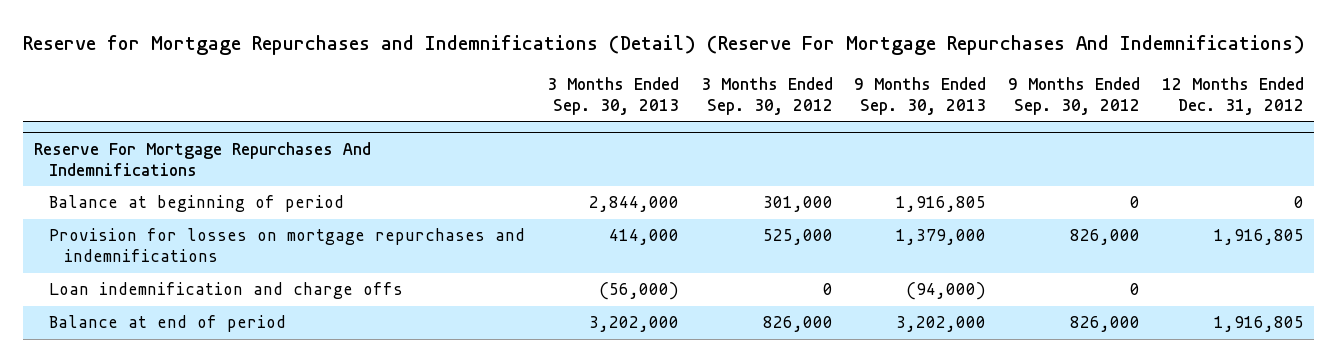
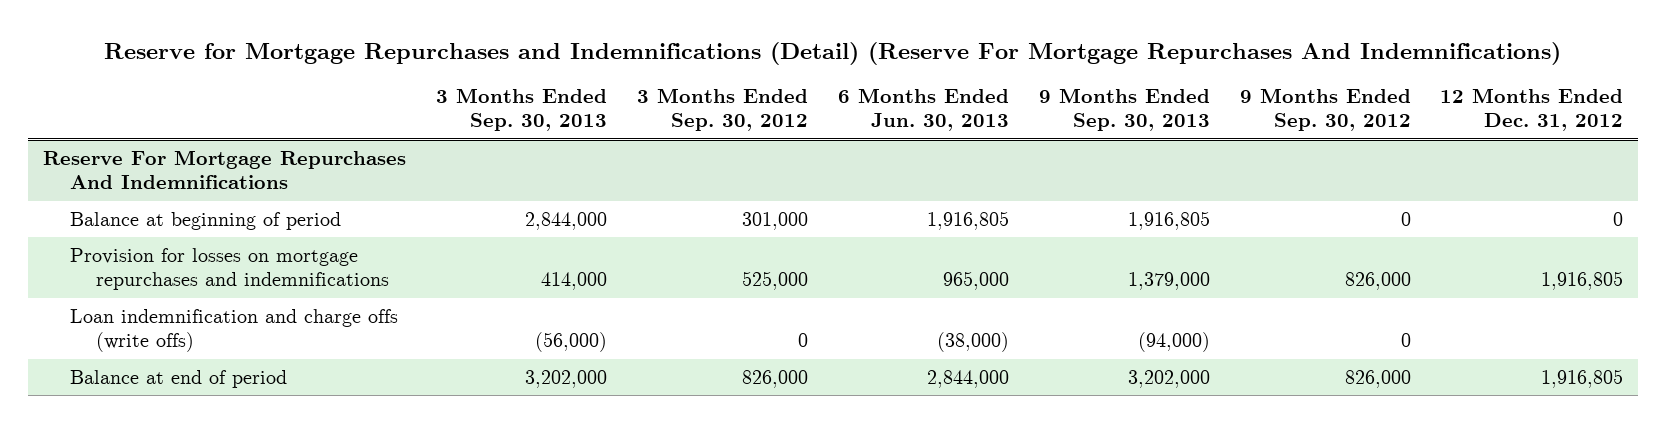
- | 3 Months Ended Sep. 30, 2013 | 3 Months Ended Sep. 30, 2012 | 9 Months Ended Sep. 30, 2013 | 9 Months Ended Sep. 30, 2012 | 12 Months Ended Dec. 31, 2012
+ | 3 Months Ended Sep. 30, 2013 | 3 Months Ended Sep. 30, 2012 | 6 Months Ended Jun. 30, 2013 | 9 Months Ended Sep. 30, 2013 | 9 Months Ended Sep. 30, 2012 | 12 Months Ended Dec. 31, 2012
@ Reserve For Mortgage Repurchases And Indemnifications
- Loan indemnification and charge offs | (56,000) | 0 | (94,000) | 0 |
+ Loan indemnification and charge offs (write offs) | (56,000) | 0 | (38,000) | (94,000) | 0 |

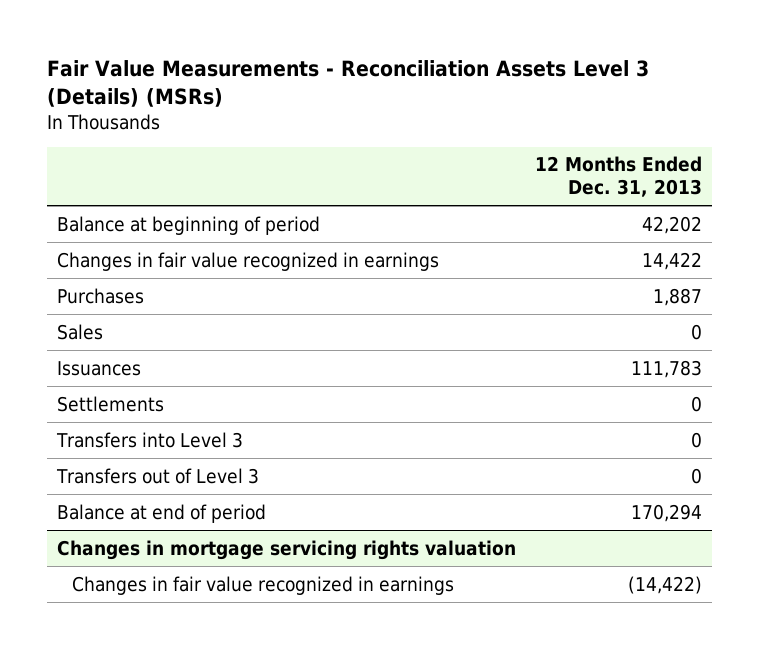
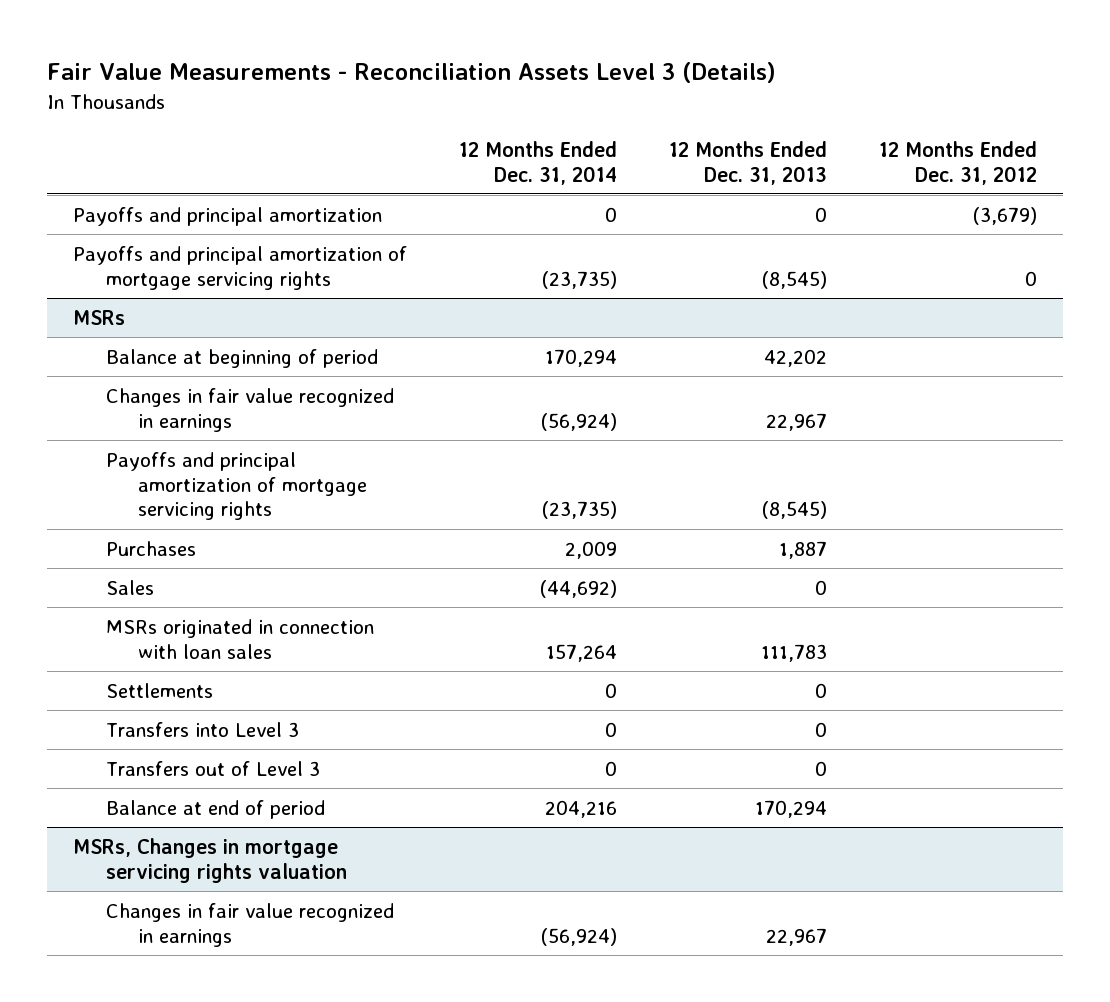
- Fair Value Measurements - Reconciliation Assets Level 3 (Details) (MSRs)
+ Fair Value Measurements - Reconciliation Assets Level 3 (Details)
- | 12 Months Ended Dec. 31, 2013
+ | 12 Months Ended Dec. 31, 2014 | 12 Months Ended Dec. 31, 2013 | 12 Months Ended Dec. 31, 2012
+ Payoffs and principal amortization | 0 | 0 | (3,679)
+ Payoffs and principal amortization of mortgage servicing rights | (23,735) | (8,545) | 0
+ MSRs
- Changes in fair value recognized in earnings | 14,422
+ Changes in fair value recognized in earnings | (56,924) | 22,967 |
+ Payoffs and principal amortization of mortgage servicing rights | (23,735) | (8,545) |
- Issuances | 111,783
+ MSRs originated in connection with loan sales | 157,264 | 111,783 |
- Changes in mortgage servicing rights valuation
- Changes in fair value recognized in earnings | (14,422)
+ MSRs, Changes in mortgage servicing rights valuation
+ Changes in fair value recognized in earnings | (56,924) | 22,967 |

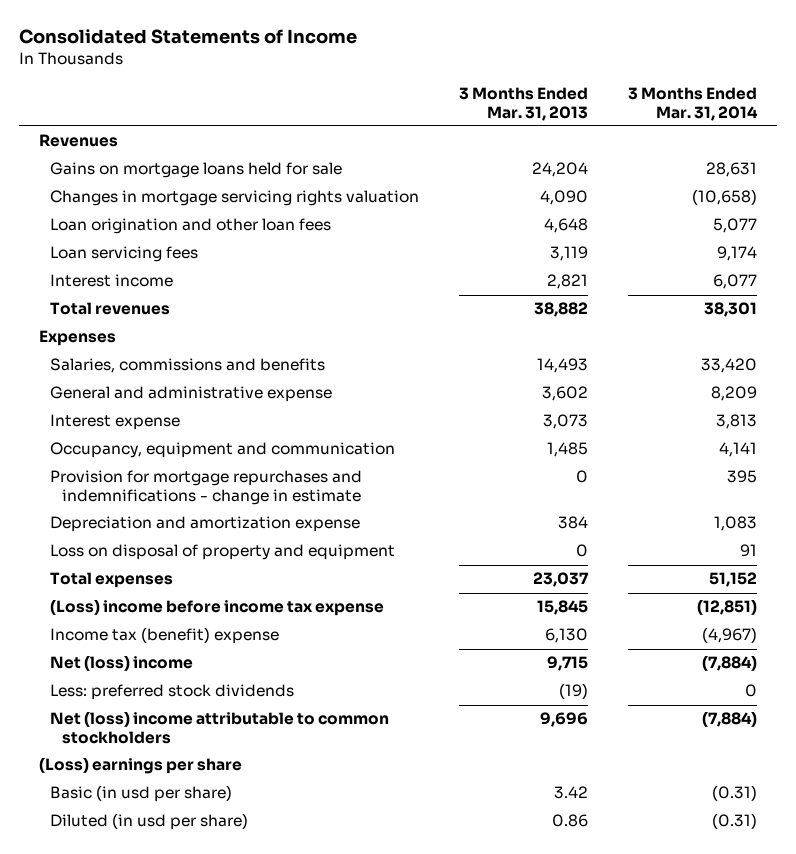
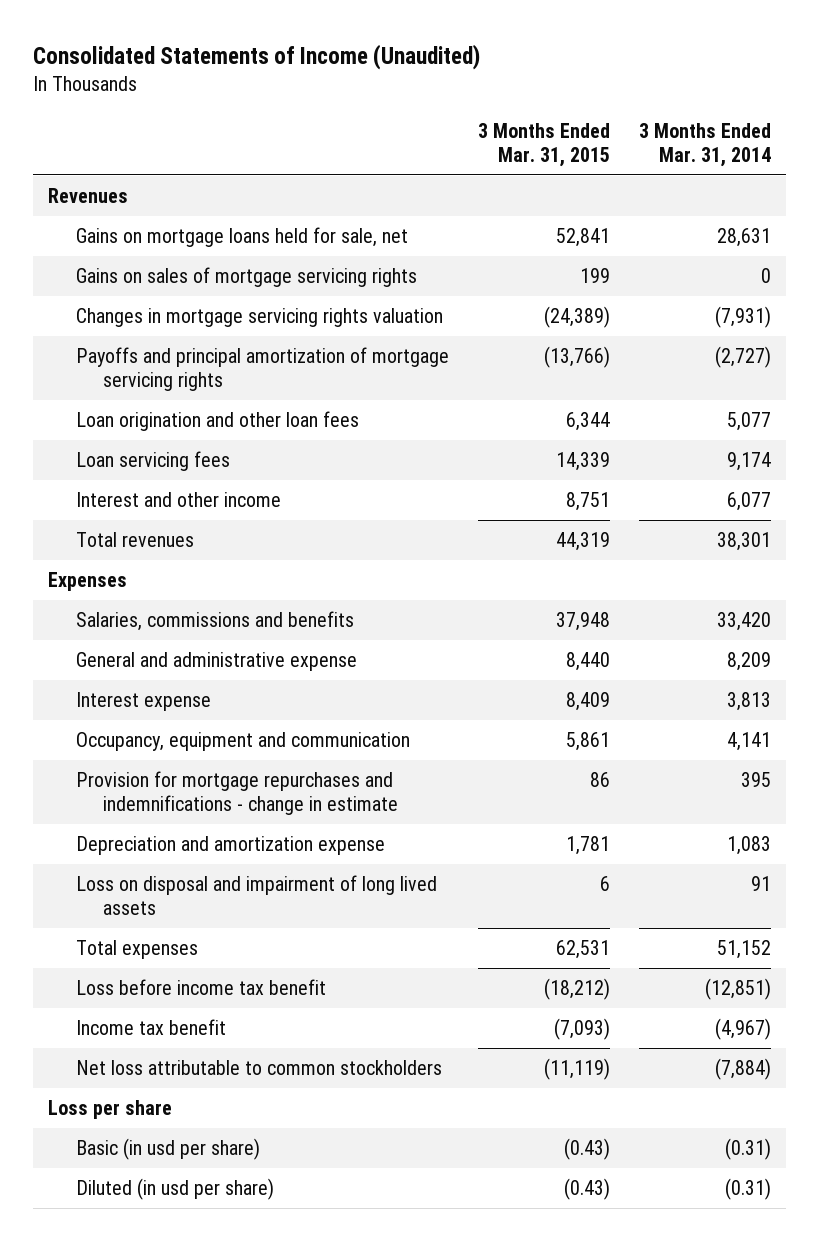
- Consolidated Statements of Income
+ Consolidated Statements of Income (Unaudited)
- | 3 Months Ended Mar. 31, 2013 | 3 Months Ended Mar. 31, 2014
+ | 3 Months Ended Mar. 31, 2015 | 3 Months Ended Mar. 31, 2014
- Gains on mortgage loans held for sale | 24,204 | 28,631
- Changes in mortgage servicing rights valuation | 4,090 | (10,658)
+ Gains on mortgage loans held for sale, net | 52,841 | 28,631
+ Gains on sales of mortgage servicing rights | 199 | 0
+ Changes in mortgage servicing rights valuation | (24,389) | (7,931)
+ Payoffs and principal amortization of mortgage servicing rights | (13,766) | (2,727)
- Interest income | 2,821 | 6,077
+ Interest and other income | 8,751 | 6,077
- Loss on disposal of property and equipment | 0 | 91
+ Loss on disposal and impairment of long lived assets | 6 | 91
- (Loss) income before income tax expense | 15,845 | (12,851)
- Income tax (benefit) expense | 6,130 | (4,967)
- Net (loss) income | 9,715 | (7,884)
- Less: preferred stock dividends | (19) | 0
- Net (loss) income attributable to common stockholders | 9,696 | (7,884)
- (Loss) earnings per share
+ Loss before income tax benefit | (18,212) | (12,851)
+ Income tax benefit | (7,093) | (4,967)
+ Net loss attributable to common stockholders | (11,119) | (7,884)
+ Loss per share

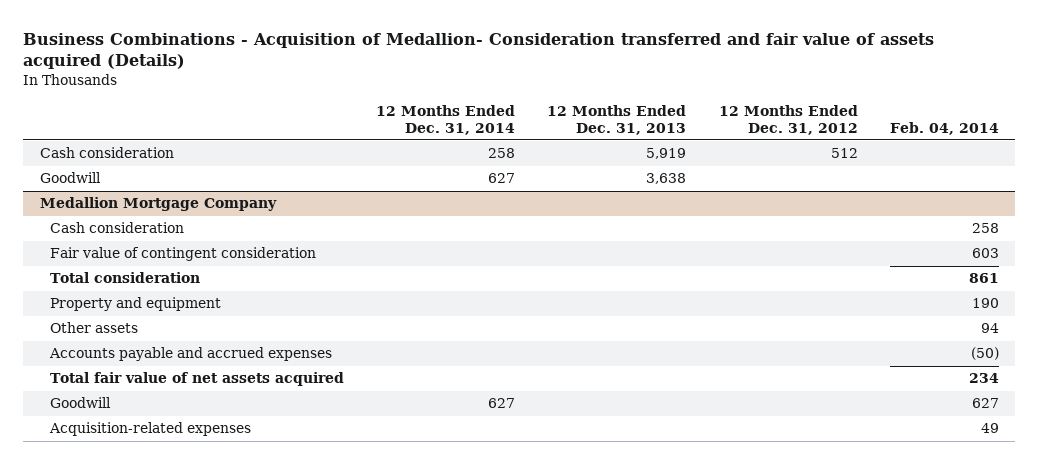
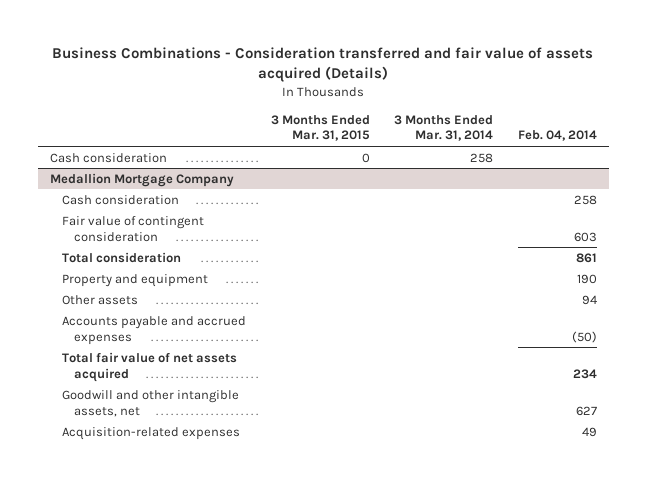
- Business Combinations - Acquisition of Medallion- Consideration transferred and fair value of assets acquired (Details)
+ Business Combinations - Consideration transferred and fair value of assets acquired (Details)
- | 12 Months Ended Dec. 31, 2014 | 12 Months Ended Dec. 31, 2013 | 12 Months Ended Dec. 31, 2012 | Feb. 04, 2014
+ | 3 Months Ended Mar. 31, 2015 | 3 Months Ended Mar. 31, 2014 | Feb. 04, 2014
- Goodwill | 627 | 3,638 | |
@ Medallion Mortgage Company
- Goodwill | 627 | | | 627
+ Goodwill and other intangible assets, net | | | 627

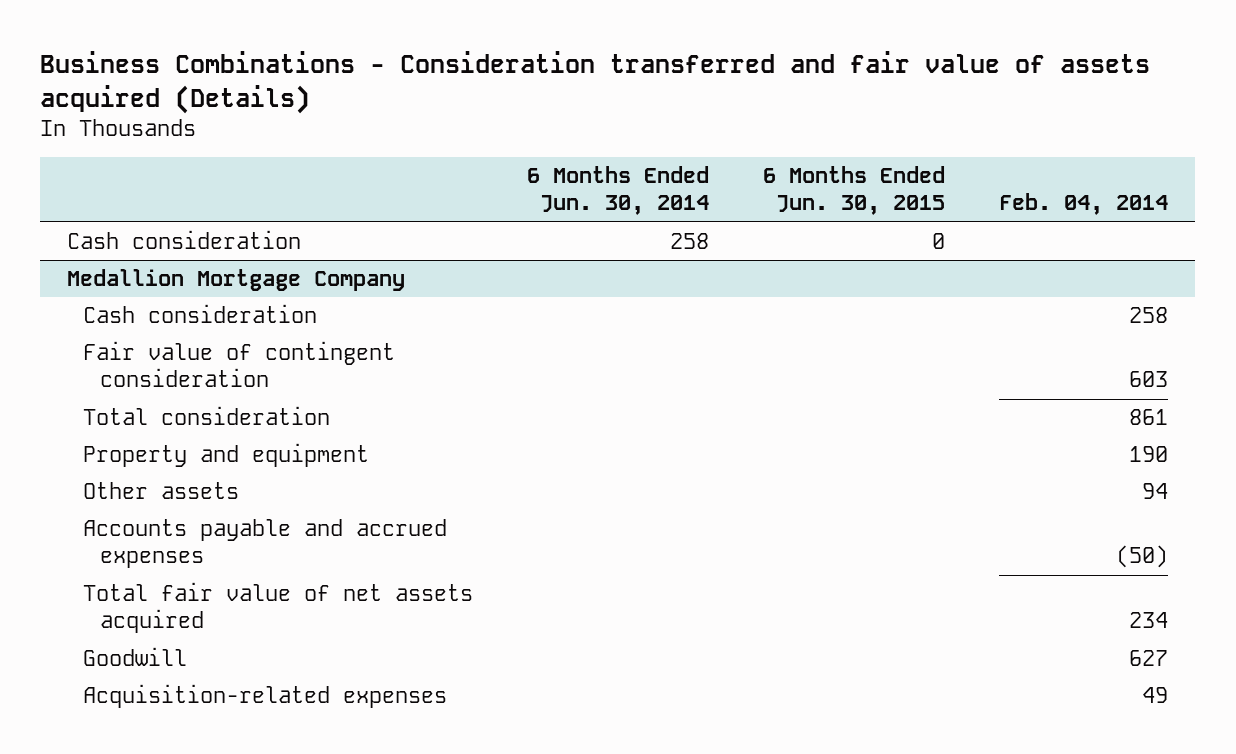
- | 3 Months Ended Mar. 31, 2015 | 3 Months Ended Mar. 31, 2014 | Feb. 04, 2014
+ | 6 Months Ended Jun. 30, 2014 | 6 Months Ended Jun. 30, 2015 | Feb. 04, 2014
@ Medallion Mortgage Company
- Goodwill and other intangible assets, net | | | 627
+ Goodwill | | | 627

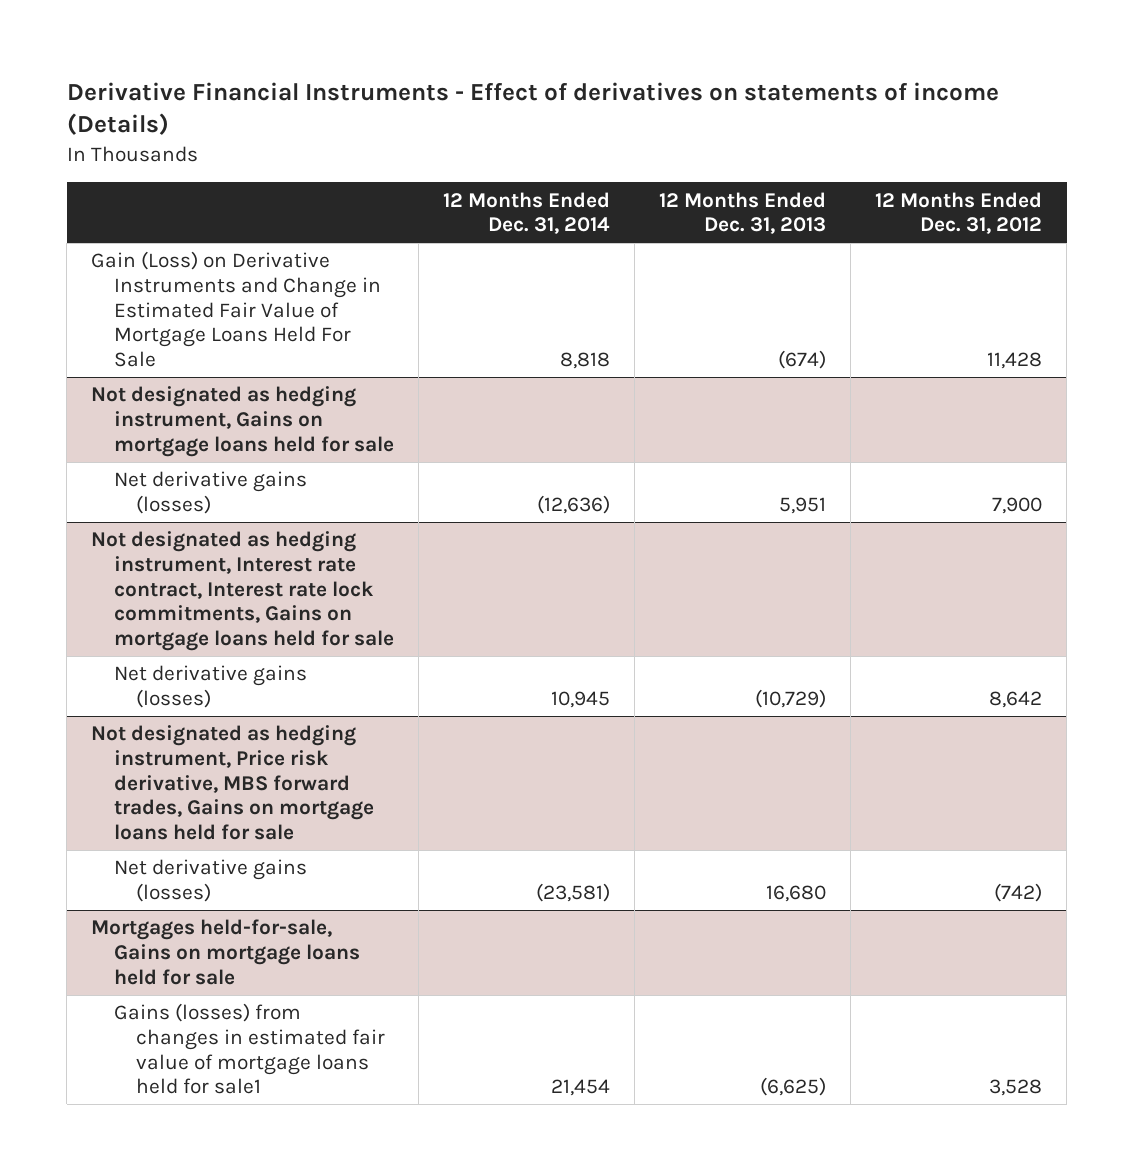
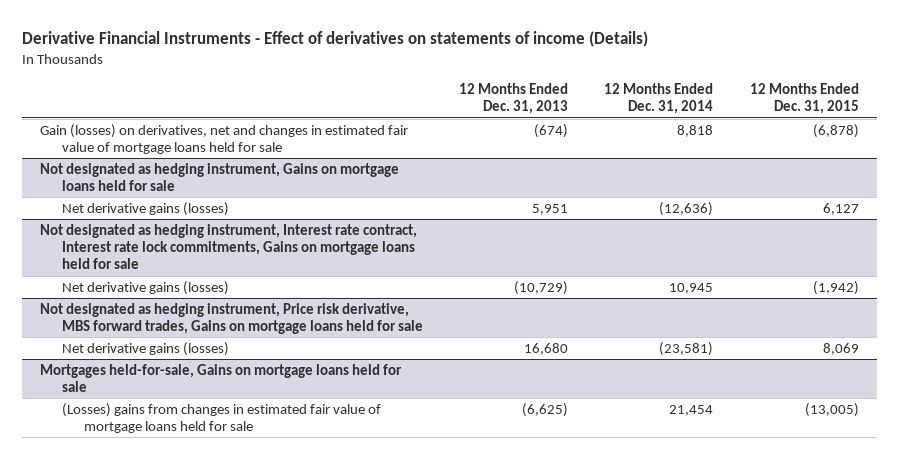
- | 12 Months Ended Dec. 31, 2014 | 12 Months Ended Dec. 31, 2013 | 12 Months Ended Dec. 31, 2012
+ | 12 Months Ended Dec. 31, 2013 | 12 Months Ended Dec. 31, 2014 | 12 Months Ended Dec. 31, 2015
- Gain (Loss) on Derivative Instruments and Change in Estimated Fair Value of Mortgage Loans Held For Sale | 8,818 | (674) | 11,428
+ Gain (losses) on derivatives, net and changes in estimated fair value of mortgage loans held for sale | (674) | 8,818 | (6,878)
@ Mortgages held-for-sale, Gains on mortgage loans held for sale
- Gains (losses) from changes in estimated fair value of mortgage loans held for sale1 | 21,454 | (6,625) | 3,528
+ (Losses) gains from changes in estimated fair value of mortgage loans held for sale | (6,625) | 21,454 | (13,005)

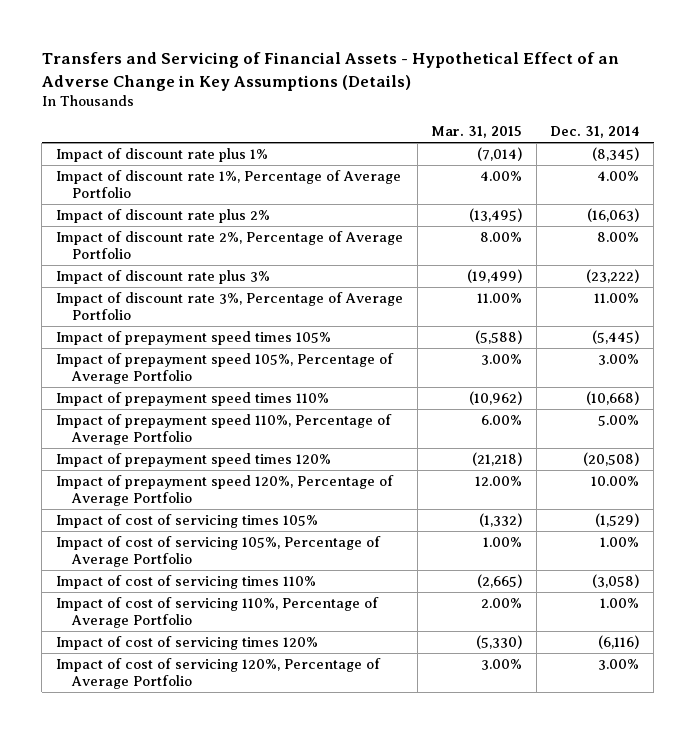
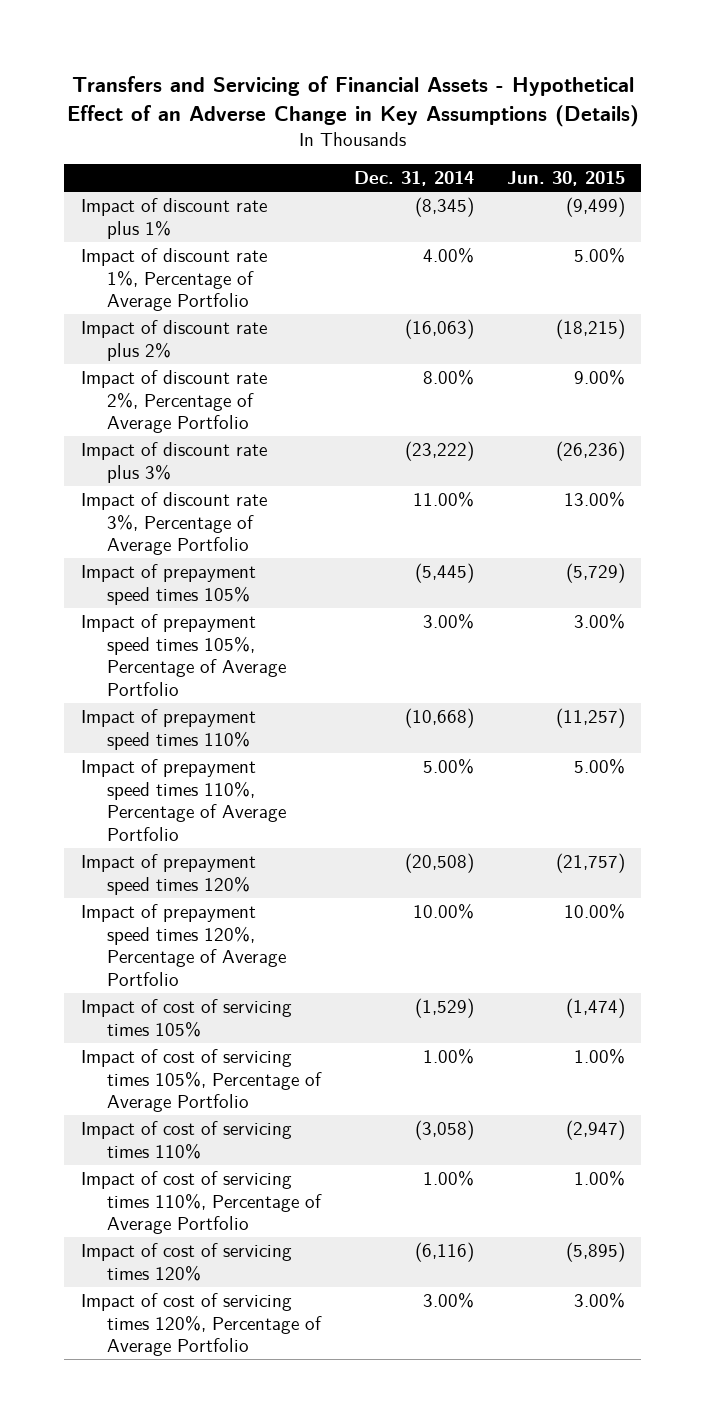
- | Mar. 31, 2015 | Dec. 31, 2014
+ | Dec. 31, 2014 | Jun. 30, 2015
- Impact of prepayment speed 105%, Percentage of Average Portfolio | 3.00% | 3.00%
+ Impact of prepayment speed times 105%, Percentage of Average Portfolio | 3.00% | 3.00%
- Impact of prepayment speed 110%, Percentage of Average Portfolio | 6.00% | 5.00%
+ Impact of prepayment speed times 110%, Percentage of Average Portfolio | 5.00% | 5.00%
- Impact of prepayment speed 120%, Percentage of Average Portfolio | 12.00% | 10.00%
+ Impact of prepayment speed times 120%, Percentage of Average Portfolio | 10.00% | 10.00%
- Impact of cost of servicing 105%, Percentage of Average Portfolio | 1.00% | 1.00%
+ Impact of cost of servicing times 105%, Percentage of Average Portfolio | 1.00% | 1.00%
- Impact of cost of servicing 110%, Percentage of Average Portfolio | 2.00% | 1.00%
+ Impact of cost of servicing times 110%, Percentage of Average Portfolio | 1.00% | 1.00%
- Impact of cost of servicing 120%, Percentage of Average Portfolio | 3.00% | 3.00%
+ Impact of cost of servicing times 120%, Percentage of Average Portfolio | 3.00% | 3.00%

